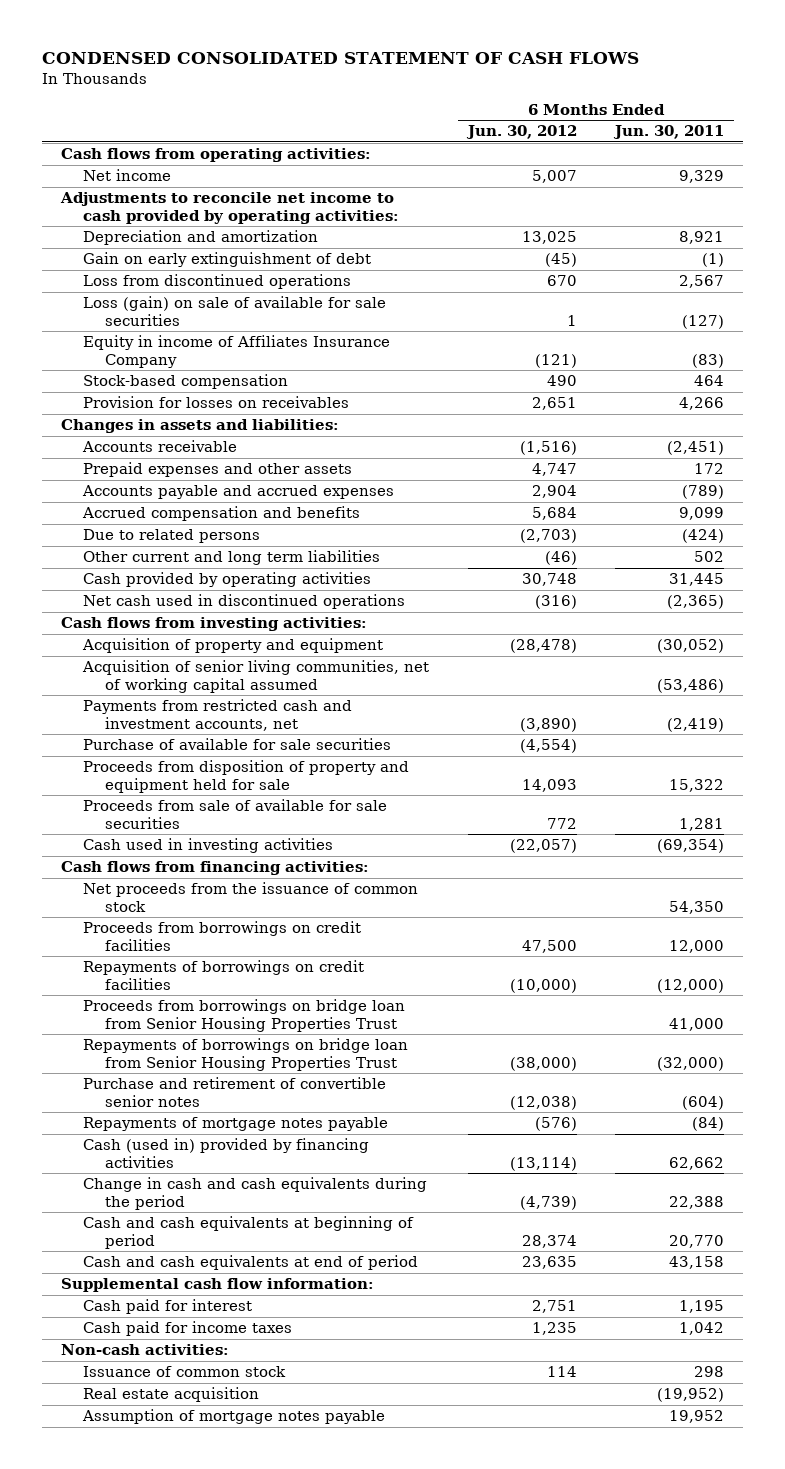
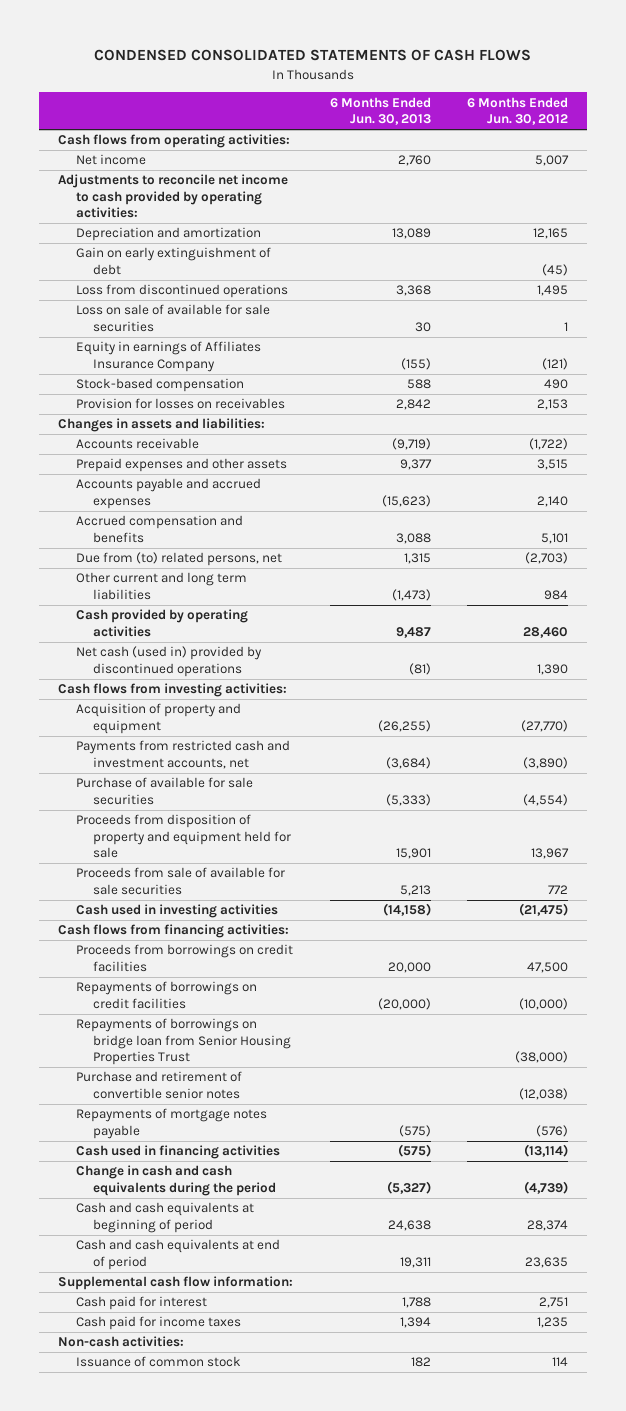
- CONDENSED CONSOLIDATED STATEMENT OF CASH FLOWS
+ CONDENSED CONSOLIDATED STATEMENTS OF CASH FLOWS
- | 6 Months Ended Jun. 30, 2012 | 6 Months Ended Jun. 30, 2011
+ | 6 Months Ended Jun. 30, 2013 | 6 Months Ended Jun. 30, 2012
- Depreciation and amortization | 13,025 | 8,921
+ Depreciation and amortization | 13,089 | 12,165
- Loss from discontinued operations | 670 | 2,567
- Loss (gain) on sale of available for sale securities | 1 | (127)
- Equity in income of Affiliates Insurance Company | (121) | (83)
+ Loss from discontinued operations | 3,368 | 1,495
+ Loss on sale of available for sale securities | 30 | 1
+ Equity in earnings of Affiliates Insurance Company | (155) | (121)
- Provision for losses on receivables | 2,651 | 4,266
+ Provision for losses on receivables | 2,842 | 2,153
- Accounts receivable | (1,516) | (2,451)
- Prepaid expenses and other assets | 4,747 | 172
- Accounts payable and accrued expenses | 2,904 | (789)
- Accrued compensation and benefits | 5,684 | 9,099
- Due to related persons | (2,703) | (424)
- Other current and long term liabilities | (46) | 502
- Cash provided by operating activities | 30,748 | 31,445
- Net cash used in discontinued operations | (316) | (2,365)
+ Accounts receivable | (9,719) | (1,722)
+ Prepaid expenses and other assets | 9,377 | 3,515
+ Accounts payable and accrued expenses | (15,623) | 2,140
+ Accrued compensation and benefits | 3,088 | 5,101
+ Due from (to) related persons, net | 1,315 | (2,703)
+ Other current and long term liabilities | (1,473) | 984
+ Cash provided by operating activities | 9,487 | 28,460
+ Net cash (used in) provided by discontinued operations | (81) | 1,390
- Acquisition of property and equipment | (28,478) | (30,052)
- Acquisition of senior living communities, net of working capital assumed | | (53,486)
+ Acquisition of property and equipment | (26,255) | (27,770)
- Proceeds from disposition of property and equipment held for sale | 14,093 | 15,322
+ Proceeds from disposition of property and equipment held for sale | 15,901 | 13,967
- Cash used in investing activities | (22,057) | (69,354)
+ Cash used in investing activities | (14,158) | (21,475)
- Net proceeds from the issuance of common stock | | 54,350
- Proceeds from borrowings on bridge loan from Senior Housing Properties Trust | | 41,000
- Cash (used in) provided by financing activities | (13,114) | 62,662
+ Cash used in financing activities | (575) | (13,114)
- Real estate acquisition | | (19,952)
- Assumption of mortgage notes payable | | 19,952

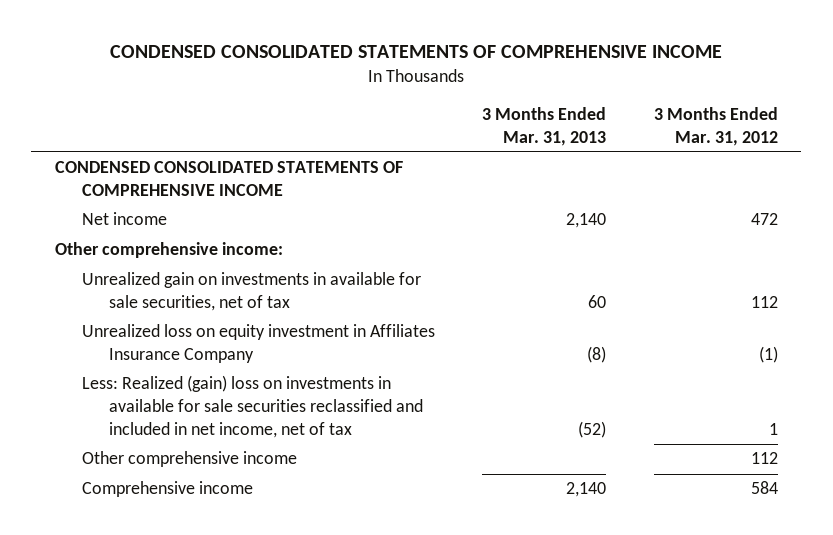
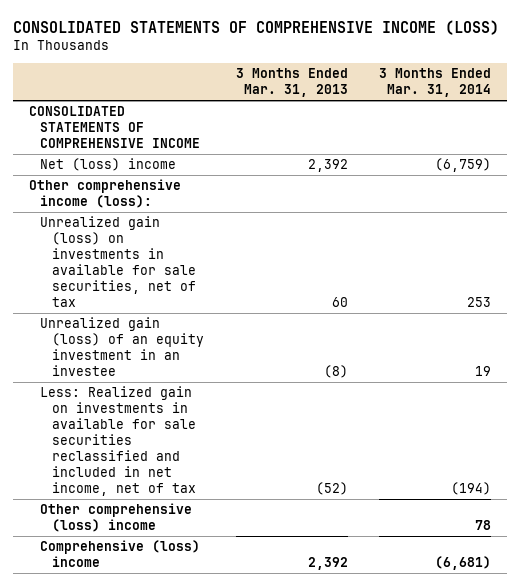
- CONDENSED CONSOLIDATED STATEMENTS OF COMPREHENSIVE INCOME
+ CONSOLIDATED STATEMENTS OF COMPREHENSIVE INCOME (LOSS)
- | 3 Months Ended Mar. 31, 2013 | 3 Months Ended Mar. 31, 2012
+ | 3 Months Ended Mar. 31, 2013 | 3 Months Ended Mar. 31, 2014
- CONDENSED CONSOLIDATED STATEMENTS OF COMPREHENSIVE INCOME
- Net income | 2,140 | 472
- Other comprehensive income:
- Unrealized gain on investments in available for sale securities, net of tax | 60 | 112
- Unrealized loss on equity investment in Affiliates Insurance Company | (8) | (1)
- Less: Realized (gain) loss on investments in available for sale securities reclassified and included in net income, net of tax | (52) | 1
- Other comprehensive income | | 112
- Comprehensive income | 2,140 | 584
+ CONSOLIDATED STATEMENTS OF COMPREHENSIVE INCOME
+ Net (loss) income | 2,392 | (6,759)
+ Other comprehensive income (loss):
+ Unrealized gain (loss) on investments in available for sale securities, net of tax | 60 | 253
+ Unrealized gain (loss) of an equity investment in an investee | (8) | 19
+ Less: Realized gain on investments in available for sale securities reclassified and included in net income, net of tax | (52) | (194)
+ Other comprehensive (loss) income | | 78
+ Comprehensive (loss) income | 2,392 | (6,681)

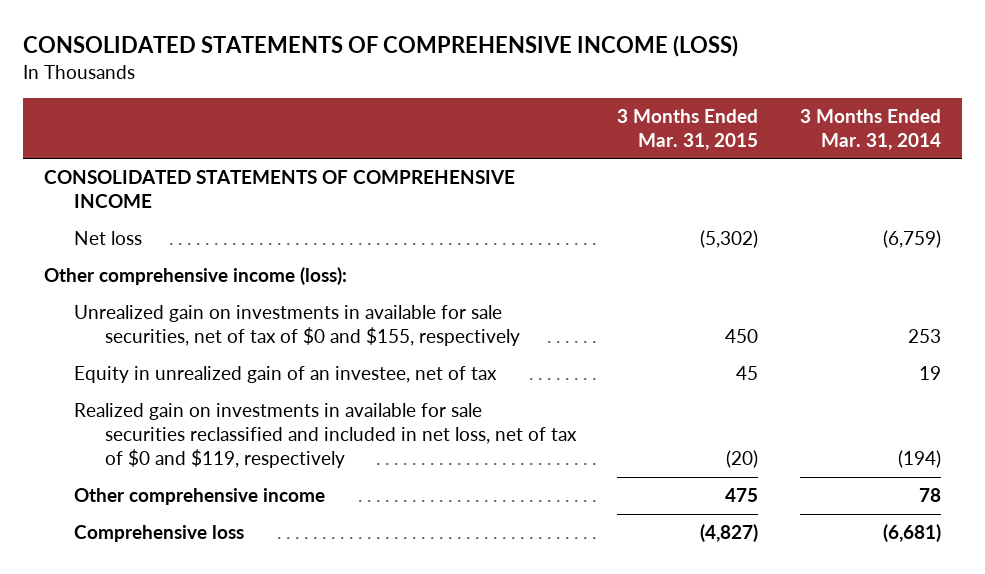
- | 3 Months Ended Mar. 31, 2013 | 3 Months Ended Mar. 31, 2014
+ | 3 Months Ended Mar. 31, 2015 | 3 Months Ended Mar. 31, 2014
- Net (loss) income | 2,392 | (6,759)
+ Net loss | (5,302) | (6,759)
- Unrealized gain (loss) on investments in available for sale securities, net of tax | 60 | 253
- Unrealized gain (loss) of an equity investment in an investee | (8) | 19
- Less: Realized gain on investments in available for sale securities reclassified and included in net income, net of tax | (52) | (194)
- Other comprehensive (loss) income | | 78
- Comprehensive (loss) income | 2,392 | (6,681)
+ Unrealized gain on investments in available for sale securities, net of tax of $0 and $155, respectively | 450 | 253
+ Equity in unrealized gain of an investee, net of tax | 45 | 19
+ Realized gain on investments in available for sale securities reclassified and included in net loss, net of tax of $0 and $119, respectively | (20) | (194)
+ Other comprehensive income | 475 | 78
+ Comprehensive loss | (4,827) | (6,681)

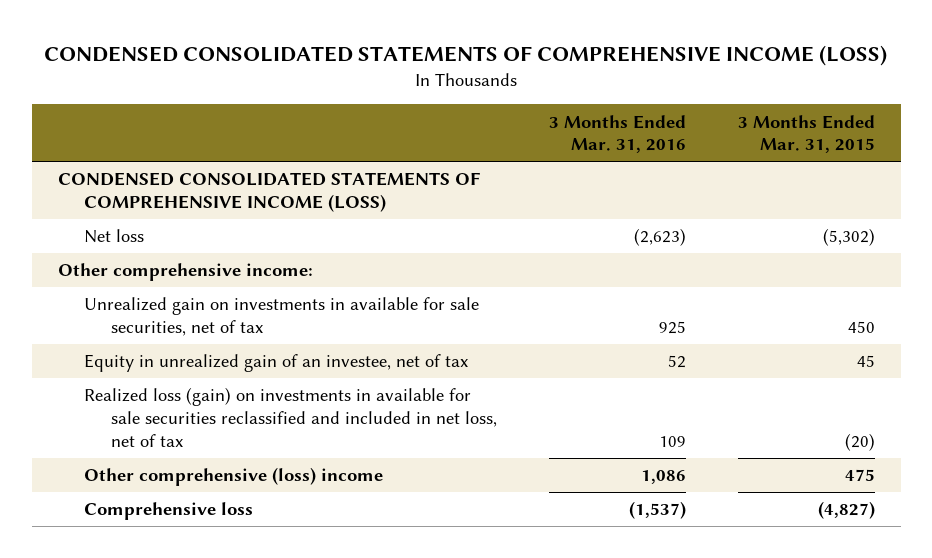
- CONSOLIDATED STATEMENTS OF COMPREHENSIVE INCOME (LOSS)
+ CONDENSED CONSOLIDATED STATEMENTS OF COMPREHENSIVE INCOME (LOSS)
- | 3 Months Ended Mar. 31, 2015 | 3 Months Ended Mar. 31, 2014
+ | 3 Months Ended Mar. 31, 2016 | 3 Months Ended Mar. 31, 2015
- CONSOLIDATED STATEMENTS OF COMPREHENSIVE INCOME
+ CONDENSED CONSOLIDATED STATEMENTS OF COMPREHENSIVE INCOME (LOSS)
- Other comprehensive income (loss):
- Unrealized gain on investments in available for sale securities, net of tax of $0 and $155, respectively | 450 | 253
+ Other comprehensive income:
+ Unrealized gain on investments in available for sale securities, net of tax | 925 | 450
- Realized gain on investments in available for sale securities reclassified and included in net loss, net of tax of $0 and $119, respectively | (20) | (194)
- Other comprehensive income | 475 | 78
+ Realized loss (gain) on investments in available for sale securities reclassified and included in net loss, net of tax | 109 | (20)
+ Other comprehensive (loss) income | 1,086 | 475

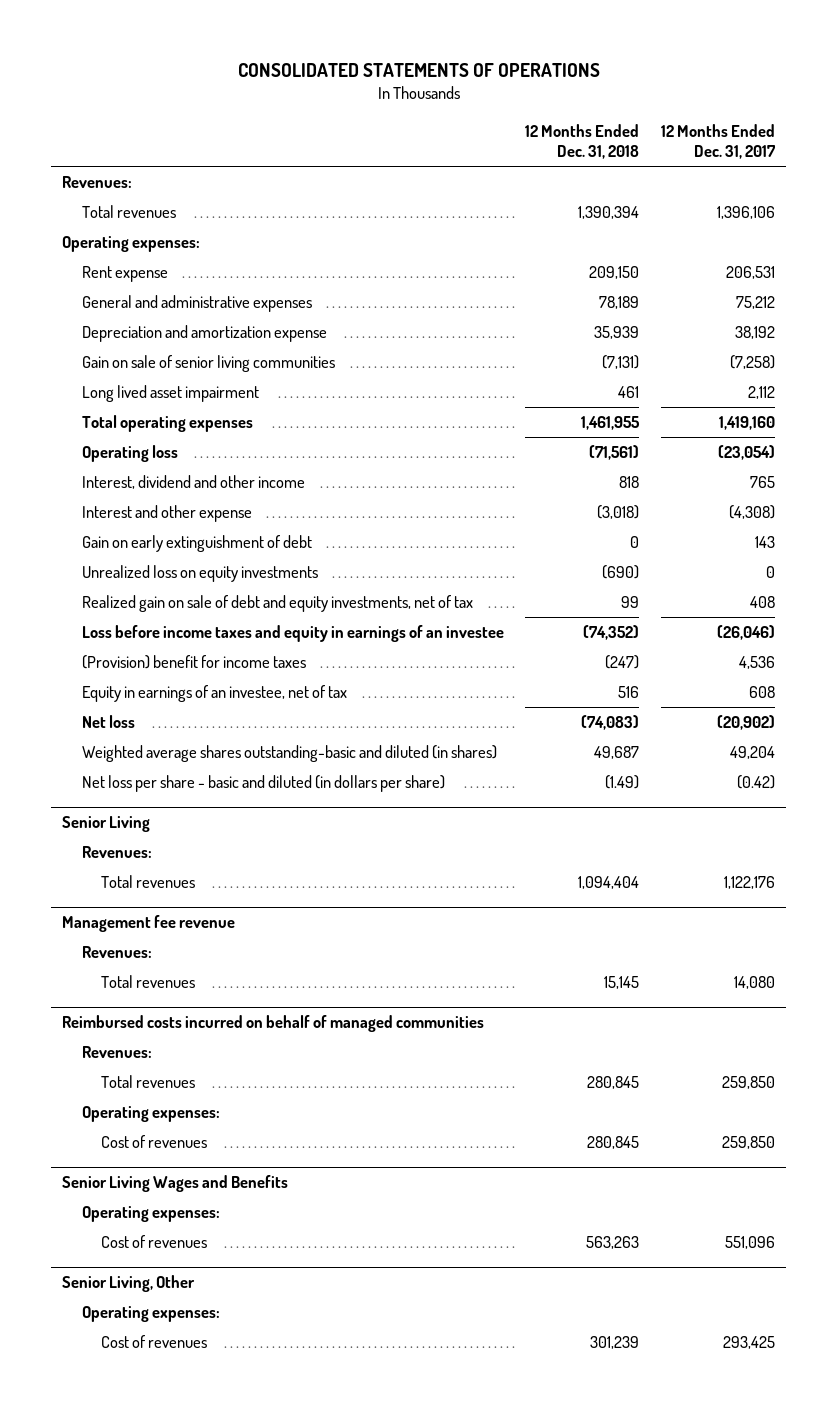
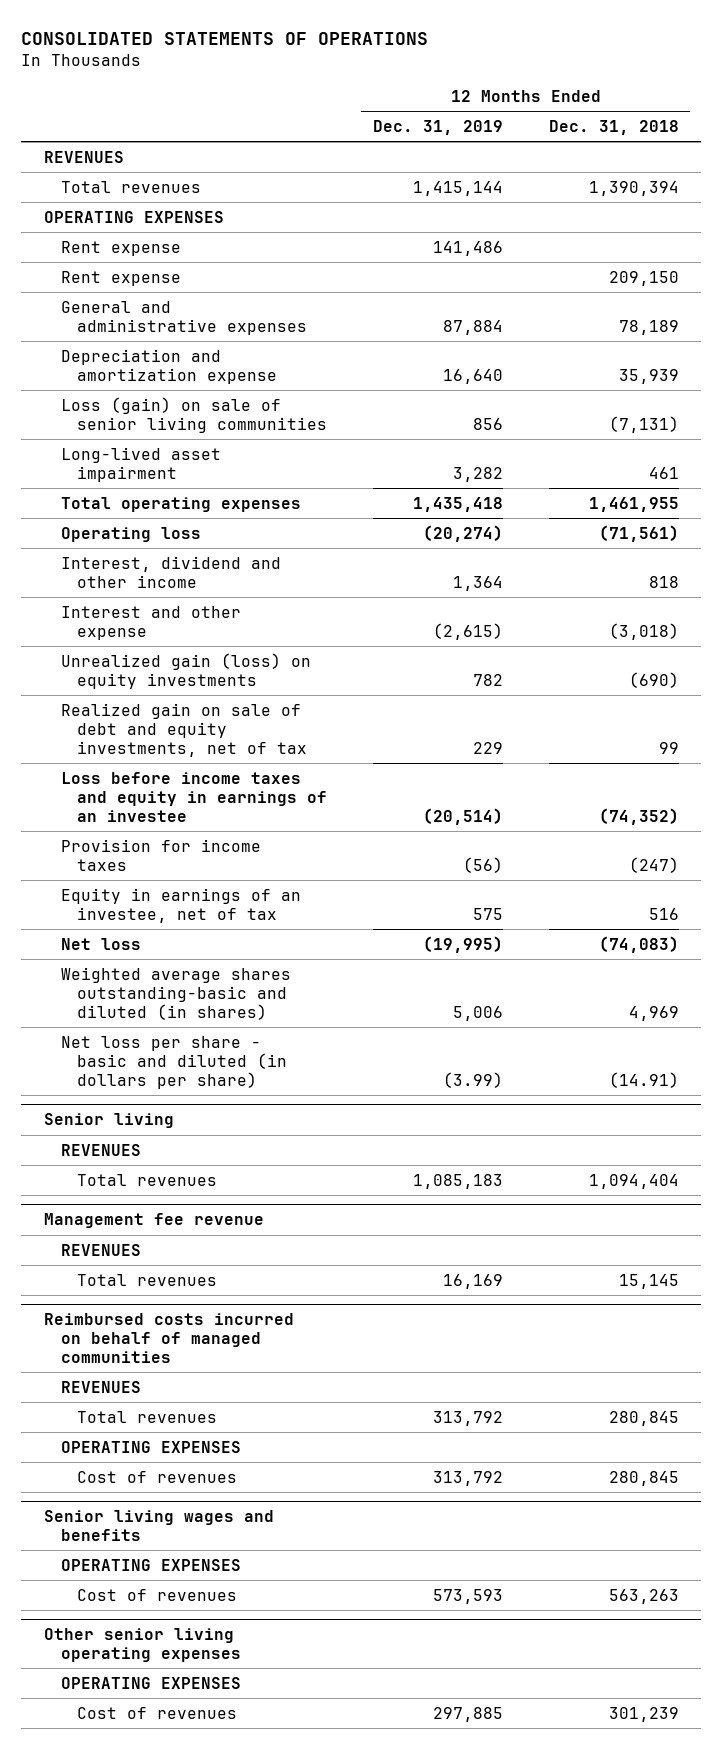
- | 12 Months Ended Dec. 31, 2018 | 12 Months Ended Dec. 31, 2017
+ | 12 Months Ended Dec. 31, 2019 | 12 Months Ended Dec. 31, 2018
- Revenues:
+ REVENUES
- Operating expenses:
+ OPERATING EXPENSES
+ Rent expense | 141,486 |
- Gain on sale of senior living communities | (7,131) | (7,258)
- Long lived asset impairment | 461 | 2,112
+ Loss (gain) on sale of senior living communities | 856 | (7,131)
+ Long-lived asset impairment | 3,282 | 461
- Gain on early extinguishment of debt | 0 | 143
- Unrealized loss on equity investments | (690) | 0
+ Unrealized gain (loss) on equity investments | 782 | (690)
- (Provision) benefit for income taxes | (247) | 4,536
+ Provision for income taxes | (56) | (247)
- Weighted average shares outstanding-basic and diluted (in shares) | 49,687 | 49,204
- Net loss per share - basic and diluted (in dollars per share) | (1.49) | (0.42)
- Senior Living
- Revenues:
+ Weighted average shares outstanding-basic and diluted (in shares) | 5,006 | 4,969
+ Net loss per share - basic and diluted (in dollars per share) | (3.99) | (14.91)
+ Senior living
+ REVENUES
@ Management fee revenue
- Revenues:
+ REVENUES
@ Reimbursed costs incurred on behalf of managed communities
- Revenues:
+ REVENUES
- Operating expenses:
+ OPERATING EXPENSES
- Senior Living Wages and Benefits
- Operating expenses:
+ Senior living wages and benefits
+ OPERATING EXPENSES
- Senior Living, Other
- Operating expenses:
+ Other senior living operating expenses
+ OPERATING EXPENSES

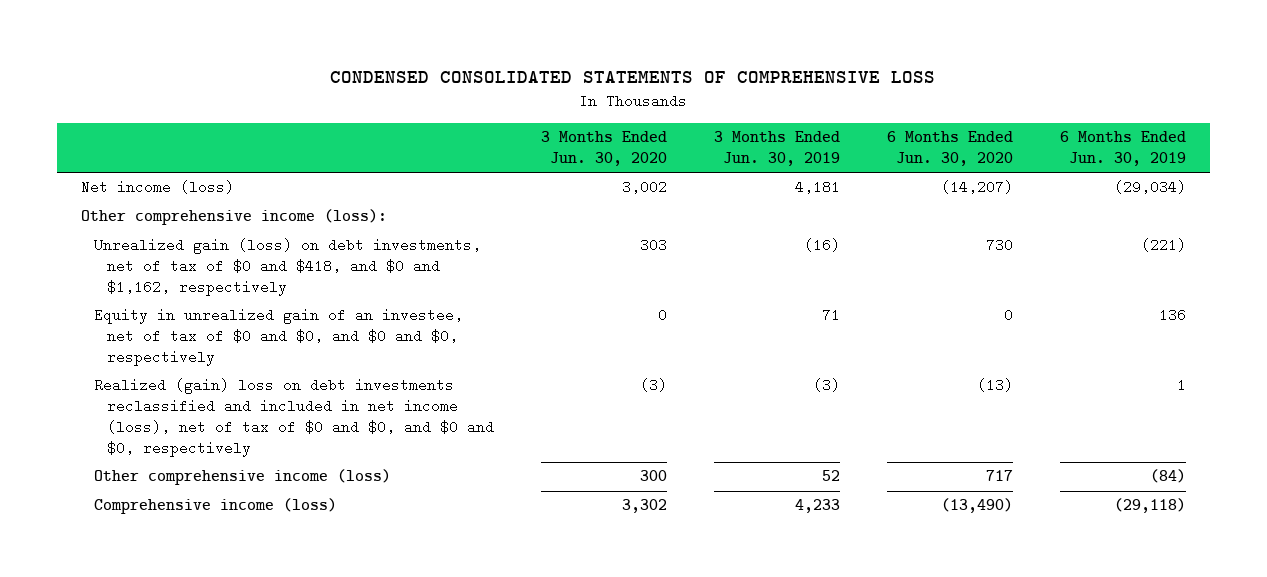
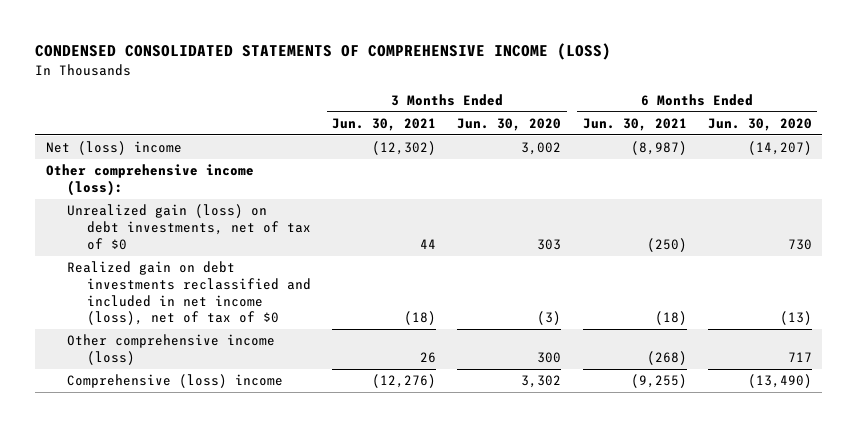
- CONDENSED CONSOLIDATED STATEMENTS OF COMPREHENSIVE LOSS
+ CONDENSED CONSOLIDATED STATEMENTS OF COMPREHENSIVE INCOME (LOSS)
- | 3 Months Ended Jun. 30, 2020 | 3 Months Ended Jun. 30, 2019 | 6 Months Ended Jun. 30, 2020 | 6 Months Ended Jun. 30, 2019
+ | 3 Months Ended Jun. 30, 2021 | 3 Months Ended Jun. 30, 2020 | 6 Months Ended Jun. 30, 2021 | 6 Months Ended Jun. 30, 2020
- Net income (loss) | 3,002 | 4,181 | (14,207) | (29,034)
+ Net (loss) income | (12,302) | 3,002 | (8,987) | (14,207)
- Unrealized gain (loss) on debt investments, net of tax of $0 and $418, and $0 and $1,162, respectively | 303 | (16) | 730 | (221)
- Equity in unrealized gain of an investee, net of tax of $0 and $0, and $0 and $0, respectively | 0 | 71 | 0 | 136
- Realized (gain) loss on debt investments reclassified and included in net income (loss), net of tax of $0 and $0, and $0 and $0, respectively | (3) | (3) | (13) | 1
+ Unrealized gain (loss) on debt investments, net of tax of $0 | 44 | 303 | (250) | 730
+ Realized gain on debt investments reclassified and included in net income (loss), net of tax of $0 | (18) | (3) | (18) | (13)
- Comprehensive income (loss) | 3,302 | 4,233 | (13,490) | (29,118)
+ Comprehensive (loss) income | (12,276) | 3,302 | (9,255) | (13,490)

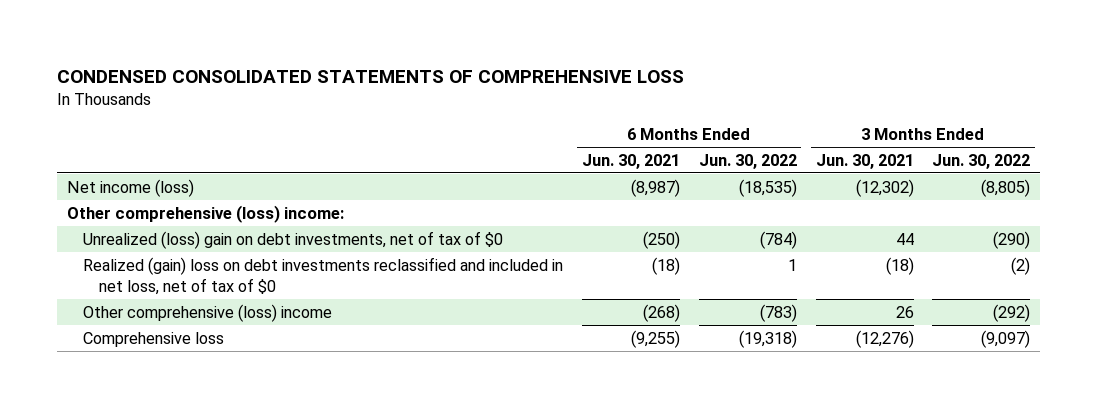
- CONDENSED CONSOLIDATED STATEMENTS OF COMPREHENSIVE INCOME (LOSS)
+ CONDENSED CONSOLIDATED STATEMENTS OF COMPREHENSIVE LOSS
- | 3 Months Ended Jun. 30, 2021 | 3 Months Ended Jun. 30, 2020 | 6 Months Ended Jun. 30, 2021 | 6 Months Ended Jun. 30, 2020
+ | 6 Months Ended Jun. 30, 2021 | 6 Months Ended Jun. 30, 2022 | 3 Months Ended Jun. 30, 2021 | 3 Months Ended Jun. 30, 2022
- Net (loss) income | (12,302) | 3,002 | (8,987) | (14,207)
- Other comprehensive income (loss):
- Unrealized gain (loss) on debt investments, net of tax of $0 | 44 | 303 | (250) | 730
- Realized gain on debt investments reclassified and included in net income (loss), net of tax of $0 | (18) | (3) | (18) | (13)
- Other comprehensive income (loss) | 26 | 300 | (268) | 717
- Comprehensive (loss) income | (12,276) | 3,302 | (9,255) | (13,490)
+ Net income (loss) | (8,987) | (18,535) | (12,302) | (8,805)
+ Other comprehensive (loss) income:
+ Unrealized (loss) gain on debt investments, net of tax of $0 | (250) | (784) | 44 | (290)
+ Realized (gain) loss on debt investments reclassified and included in net loss, net of tax of $0 | (18) | 1 | (18) | (2)
+ Other comprehensive (loss) income | (268) | (783) | 26 | (292)
+ Comprehensive loss | (9,255) | (19,318) | (12,276) | (9,097)

